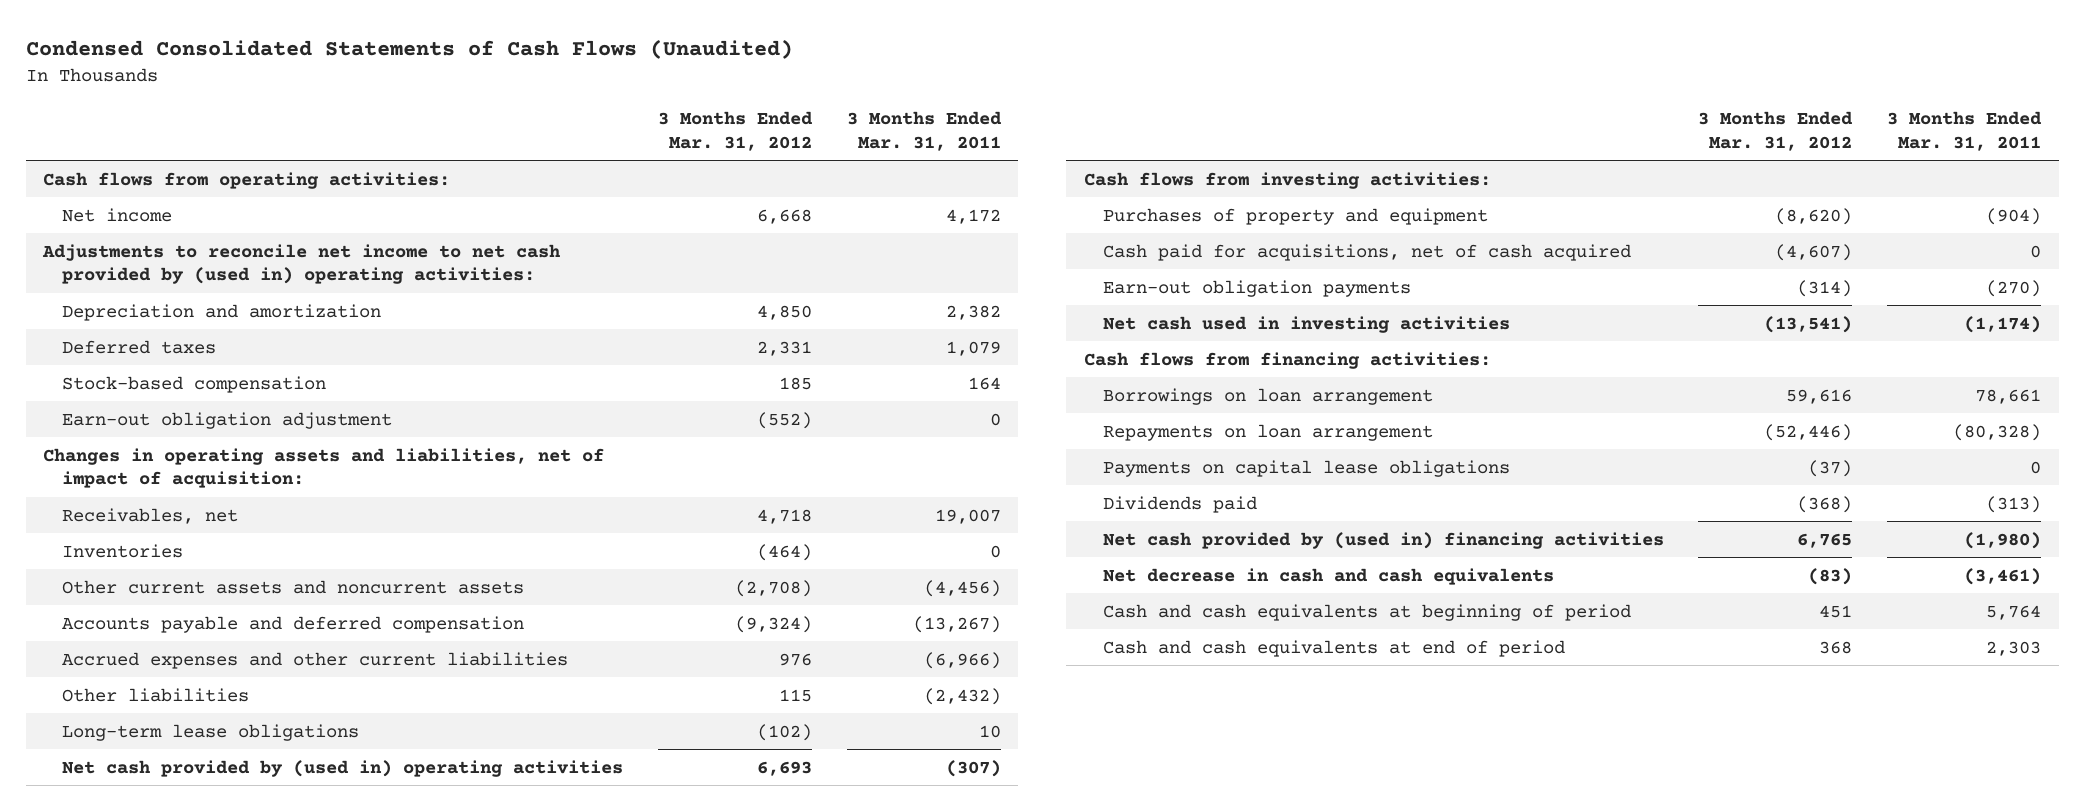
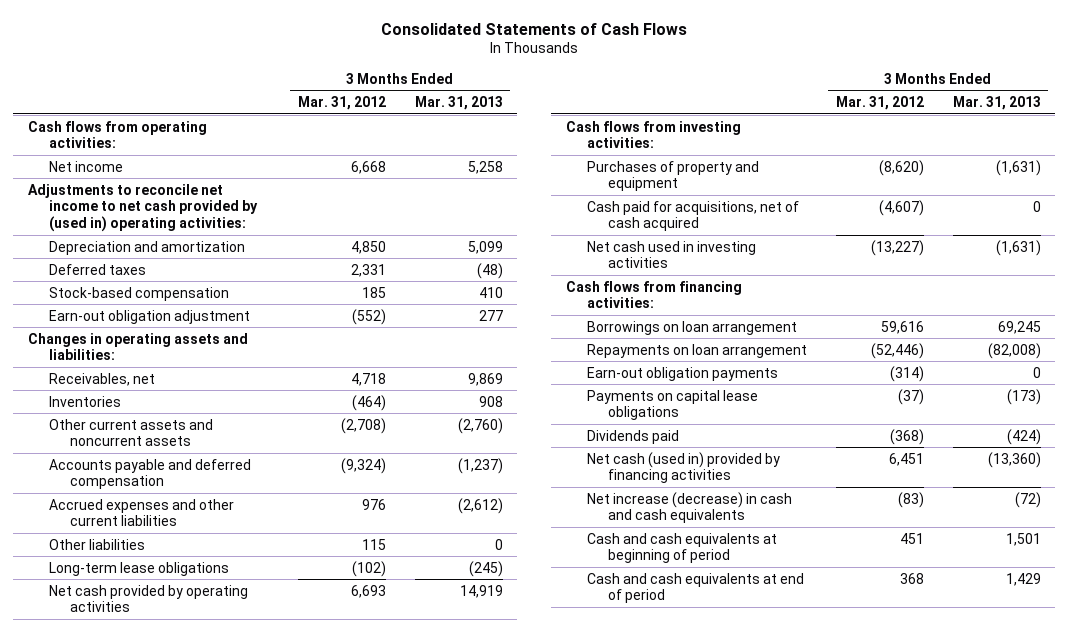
- Condensed Consolidated Statements of Cash Flows (Unaudited)
+ Consolidated Statements of Cash Flows
- | 3 Months Ended Mar. 31, 2012 | 3 Months Ended Mar. 31, 2011
+ | 3 Months Ended Mar. 31, 2012 | 3 Months Ended Mar. 31, 2013
- Changes in operating assets and liabilities, net of impact of acquisition:
+ Changes in operating assets and liabilities:
- Net cash provided by (used in) operating activities | 6,693 | (307)
+ Net cash provided by operating activities | 6,693 | 14,919
- Net cash used in investing activities | (13,541) | (1,174)
+ Net cash used in investing activities | (13,227) | (1,631)
moved down: Earn-out obligation payments | (314) | 0
- Net cash provided by (used in) financing activities | 6,765 | (1,980)
- Net decrease in cash and cash equivalents | (83) | (3,461)
+ Net cash (used in) provided by financing activities | 6,451 | (13,360)
+ Net increase (decrease) in cash and cash equivalents | (83) | (72)

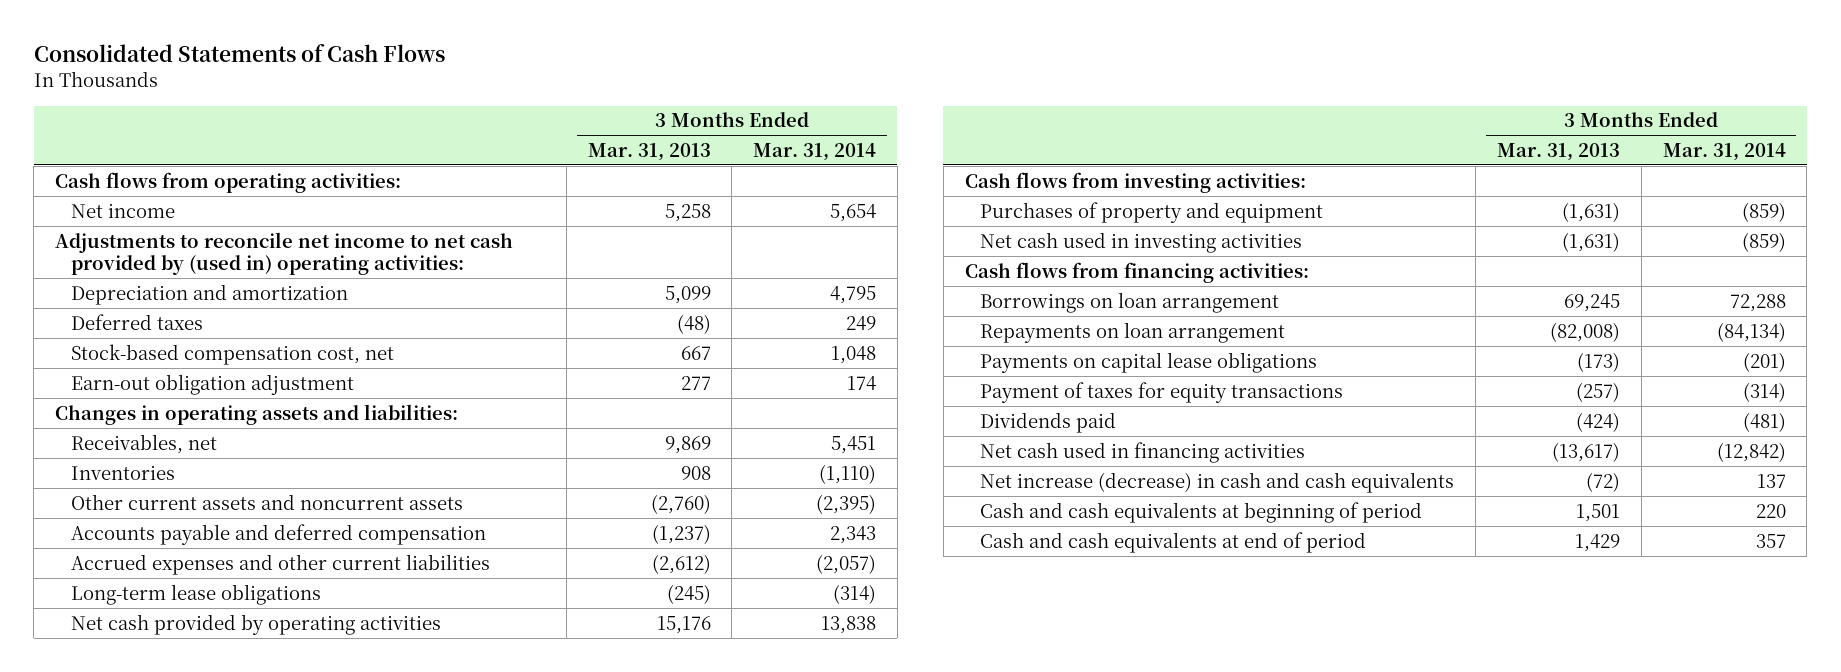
- | 3 Months Ended Mar. 31, 2012 | 3 Months Ended Mar. 31, 2013
+ | 3 Months Ended Mar. 31, 2013 | 3 Months Ended Mar. 31, 2014
- Stock-based compensation | 185 | 410
+ Stock-based compensation cost, net | 667 | 1,048
- Other liabilities | 115 | 0
- Net cash provided by operating activities | 6,693 | 14,919
+ Net cash provided by operating activities | 15,176 | 13,838
- Cash paid for acquisitions, net of cash acquired | (4,607) | 0
- Earn-out obligation payments | (314) | 0
+ Payment of taxes for equity transactions | (257) | (314)
- Net cash (used in) provided by financing activities | 6,451 | (13,360)
+ Net cash used in financing activities | (13,617) | (12,842)

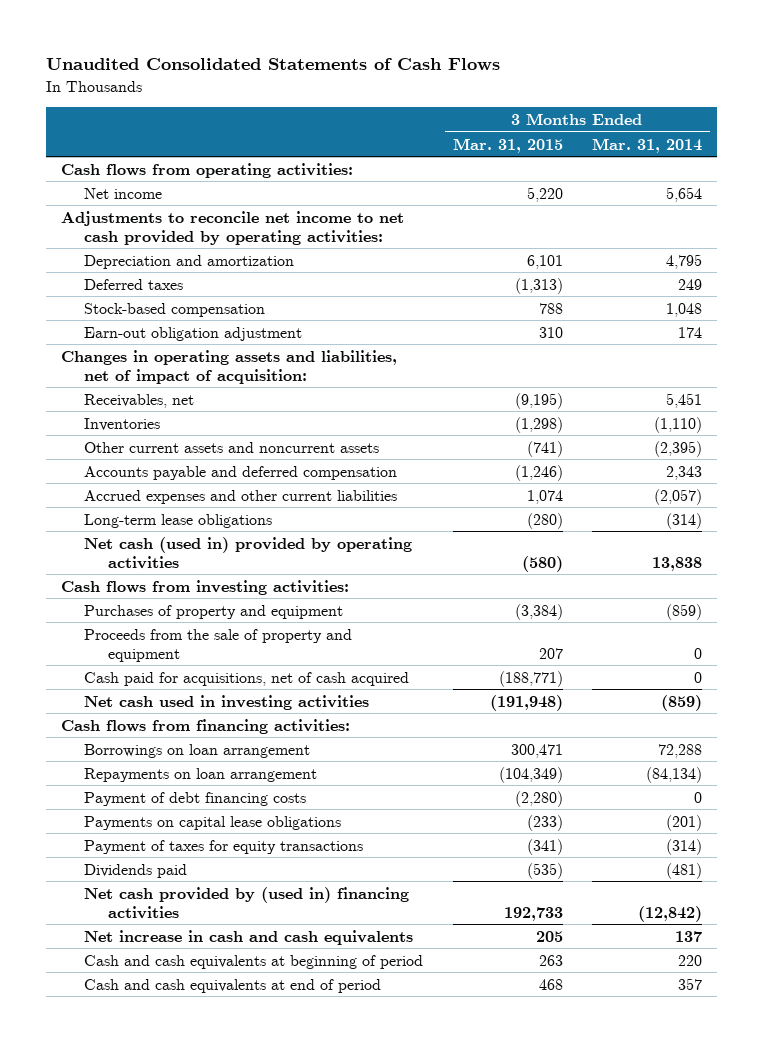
- Consolidated Statements of Cash Flows
+ Unaudited Consolidated Statements of Cash Flows
- | 3 Months Ended Mar. 31, 2013 | 3 Months Ended Mar. 31, 2014
+ | 3 Months Ended Mar. 31, 2015 | 3 Months Ended Mar. 31, 2014
- Adjustments to reconcile net income to net cash provided by (used in) operating activities:
+ Adjustments to reconcile net income to net cash provided by operating activities:
- Stock-based compensation cost, net | 667 | 1,048
+ Stock-based compensation | 788 | 1,048
- Changes in operating assets and liabilities:
+ Changes in operating assets and liabilities, net of impact of acquisition:
- Net cash provided by operating activities | 15,176 | 13,838
+ Net cash (used in) provided by operating activities | (580) | 13,838
+ Proceeds from the sale of property and equipment | 207 | 0
+ Cash paid for acquisitions, net of cash acquired | (188,771) | 0
+ Payment of debt financing costs | (2,280) | 0
- Net cash used in financing activities | (13,617) | (12,842)
- Net increase (decrease) in cash and cash equivalents | (72) | 137
+ Net cash provided by (used in) financing activities | 192,733 | (12,842)
+ Net increase in cash and cash equivalents | 205 | 137

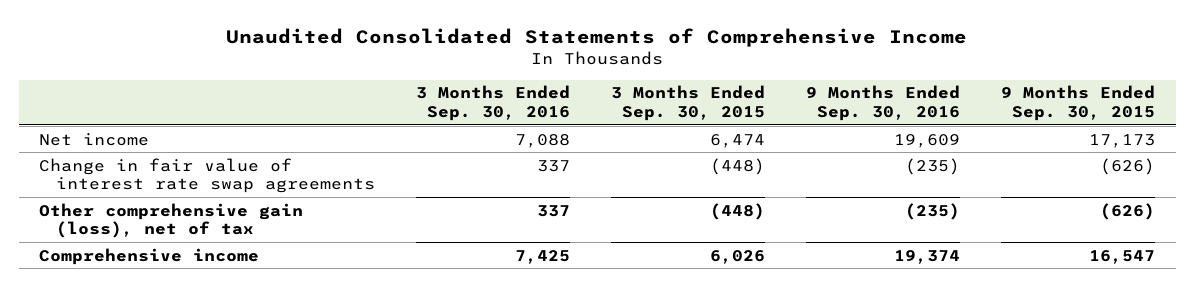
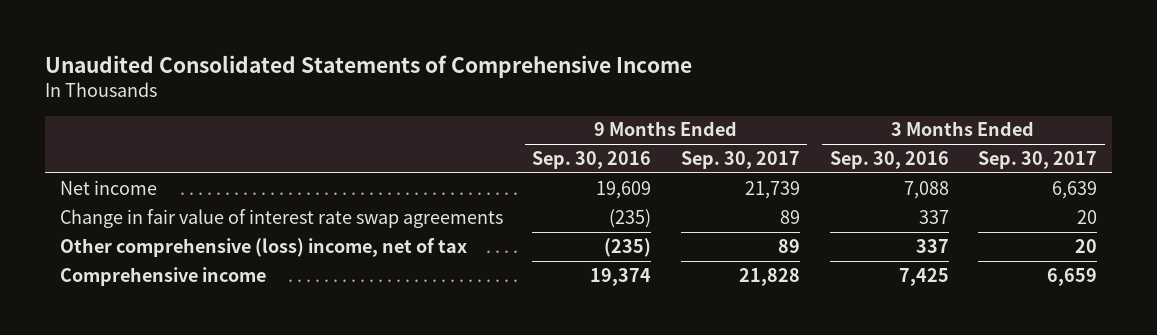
- | 3 Months Ended Sep. 30, 2016 | 3 Months Ended Sep. 30, 2015 | 9 Months Ended Sep. 30, 2016 | 9 Months Ended Sep. 30, 2015
+ | 9 Months Ended Sep. 30, 2016 | 9 Months Ended Sep. 30, 2017 | 3 Months Ended Sep. 30, 2016 | 3 Months Ended Sep. 30, 2017
- Other comprehensive gain (loss), net of tax | 337 | (448) | (235) | (626)
+ Other comprehensive (loss) income, net of tax | (235) | 89 | 337 | 20

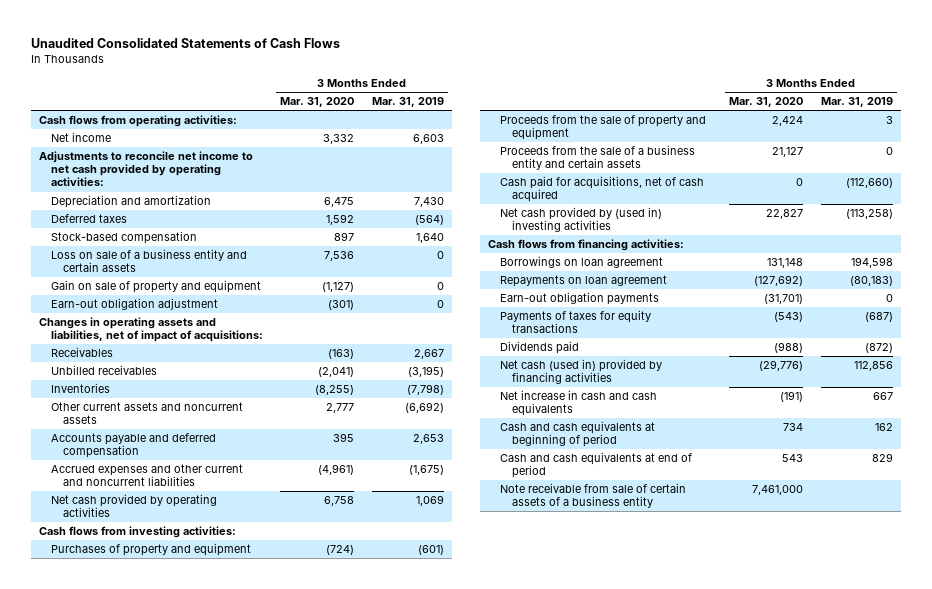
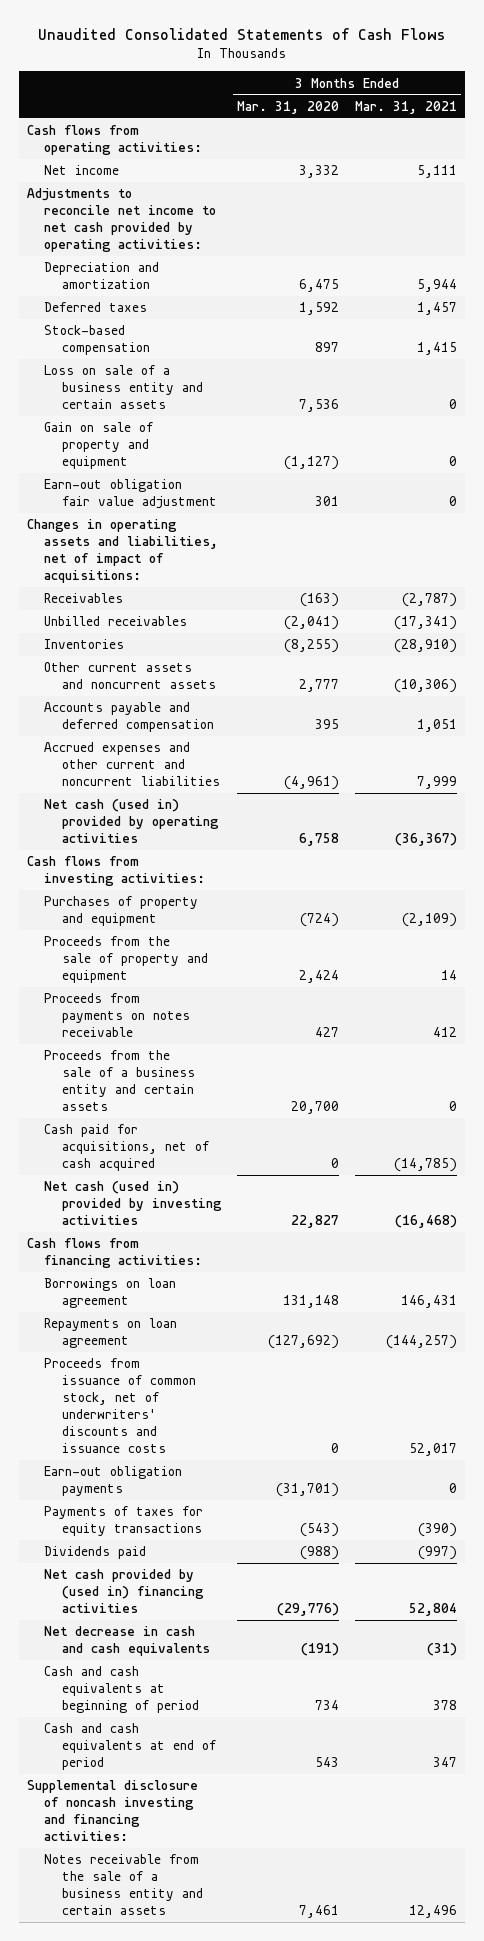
- | 3 Months Ended Mar. 31, 2020 | 3 Months Ended Mar. 31, 2019
+ | 3 Months Ended Mar. 31, 2020 | 3 Months Ended Mar. 31, 2021
- Earn-out obligation adjustment | (301) | 0
+ Earn-out obligation fair value adjustment | 301 | 0
- Net cash provided by operating activities | 6,758 | 1,069
+ Net cash (used in) provided by operating activities | 6,758 | (36,367)
- Proceeds from the sale of a business entity and certain assets | 21,127 | 0
+ Proceeds from payments on notes receivable | 427 | 412
+ Proceeds from the sale of a business entity and certain assets | 20,700 | 0
- Net cash provided by (used in) investing activities | 22,827 | (113,258)
+ Net cash (used in) provided by investing activities | 22,827 | (16,468)
+ Proceeds from issuance of common stock, net of underwriters' discounts and issuance costs | 0 | 52,017
- Net cash (used in) provided by financing activities | (29,776) | 112,856
- Net increase in cash and cash equivalents | (191) | 667
+ Net cash provided by (used in) financing activities | (29,776) | 52,804
+ Net decrease in cash and cash equivalents | (191) | (31)
- Note receivable from sale of certain assets of a business entity | 7,461,000 |
+ Supplemental disclosure of noncash investing and financing activities:
+ Notes receivable from the sale of a business entity and certain assets | 7,461 | 12,496

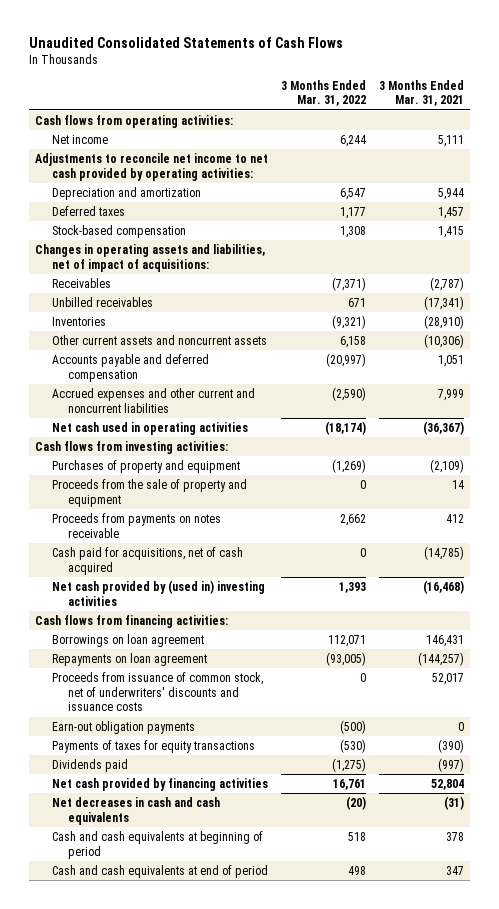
- | 3 Months Ended Mar. 31, 2020 | 3 Months Ended Mar. 31, 2021
+ | 3 Months Ended Mar. 31, 2022 | 3 Months Ended Mar. 31, 2021
- Loss on sale of a business entity and certain assets | 7,536 | 0
- Gain on sale of property and equipment | (1,127) | 0
- Earn-out obligation fair value adjustment | 301 | 0
- Net cash (used in) provided by operating activities | 6,758 | (36,367)
+ Net cash used in operating activities | (18,174) | (36,367)
- Proceeds from the sale of a business entity and certain assets | 20,700 | 0
- Net cash (used in) provided by investing activities | 22,827 | (16,468)
+ Net cash provided by (used in) investing activities | 1,393 | (16,468)
- Net cash provided by (used in) financing activities | (29,776) | 52,804
- Net decrease in cash and cash equivalents | (191) | (31)
+ Net cash provided by financing activities | 16,761 | 52,804
+ Net decreases in cash and cash equivalents | (20) | (31)
- Supplemental disclosure of noncash investing and financing activities:
- Notes receivable from the sale of a business entity and certain assets | 7,461 | 12,496

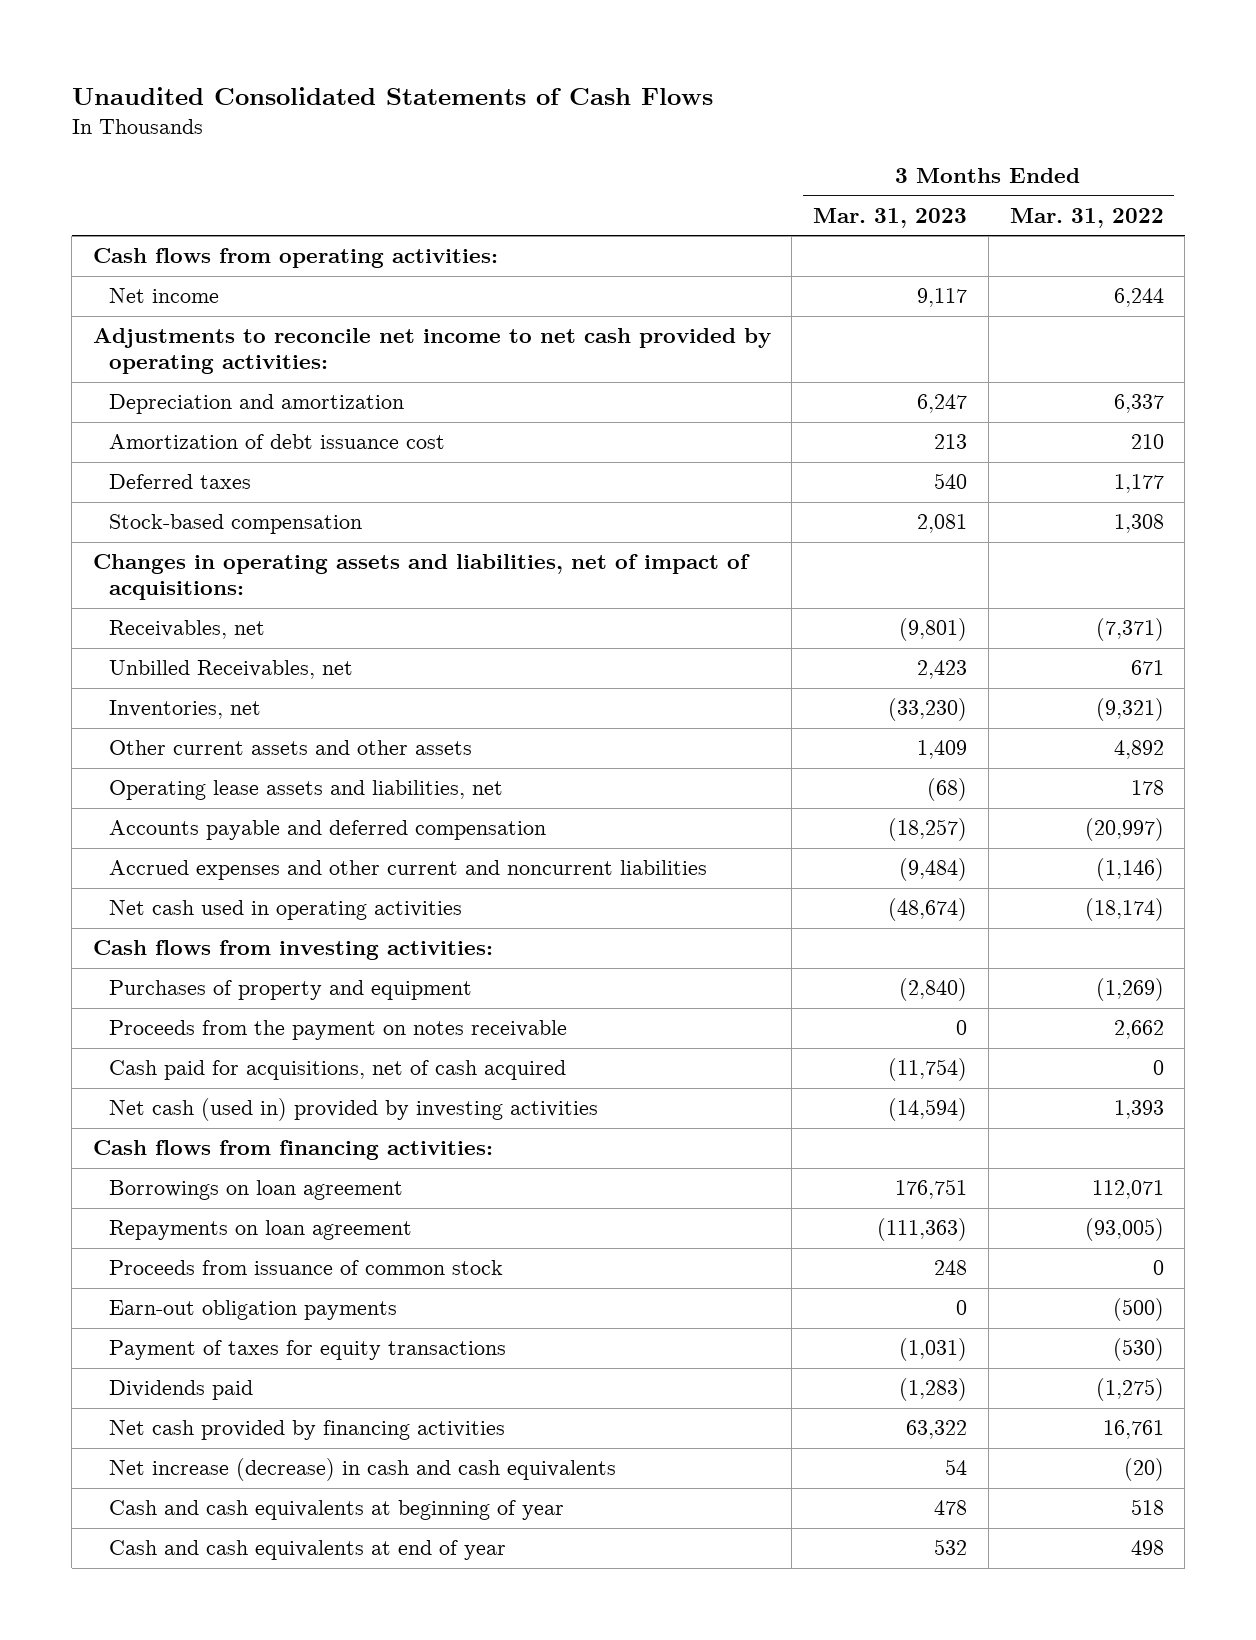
- | 3 Months Ended Mar. 31, 2022 | 3 Months Ended Mar. 31, 2021
+ | 3 Months Ended Mar. 31, 2023 | 3 Months Ended Mar. 31, 2022
- Depreciation and amortization | 6,547 | 5,944
+ Depreciation and amortization | 6,247 | 6,337
+ Amortization of debt issuance cost | 213 | 210
- Receivables | (7,371) | (2,787)
- Unbilled receivables | 671 | (17,341)
- Inventories | (9,321) | (28,910)
- Other current assets and noncurrent assets | 6,158 | (10,306)
+ Receivables, net | (9,801) | (7,371)
+ Unbilled Receivables, net | 2,423 | 671
+ Inventories, net | (33,230) | (9,321)
+ Other current assets and other assets | 1,409 | 4,892
+ Operating lease assets and liabilities, net | (68) | 178
- Accrued expenses and other current and noncurrent liabilities | (2,590) | 7,999
+ Accrued expenses and other current and noncurrent liabilities | (9,484) | (1,146)
- Proceeds from the sale of property and equipment | 0 | 14
- Proceeds from payments on notes receivable | 2,662 | 412
+ Proceeds from the payment on notes receivable | 0 | 2,662
- Net cash provided by (used in) investing activities | 1,393 | (16,468)
+ Net cash (used in) provided by investing activities | (14,594) | 1,393
- Proceeds from issuance of common stock, net of underwriters' discounts and issuance costs | 0 | 52,017
+ Proceeds from issuance of common stock | 248 | 0
- Payments of taxes for equity transactions | (530) | (390)
+ Payment of taxes for equity transactions | (1,031) | (530)
- Net decreases in cash and cash equivalents | (20) | (31)
- Cash and cash equivalents at beginning of period | 518 | 378
- Cash and cash equivalents at end of period | 498 | 347
+ Net increase (decrease) in cash and cash equivalents | 54 | (20)
+ Cash and cash equivalents at beginning of year | 478 | 518
+ Cash and cash equivalents at end of year | 532 | 498

